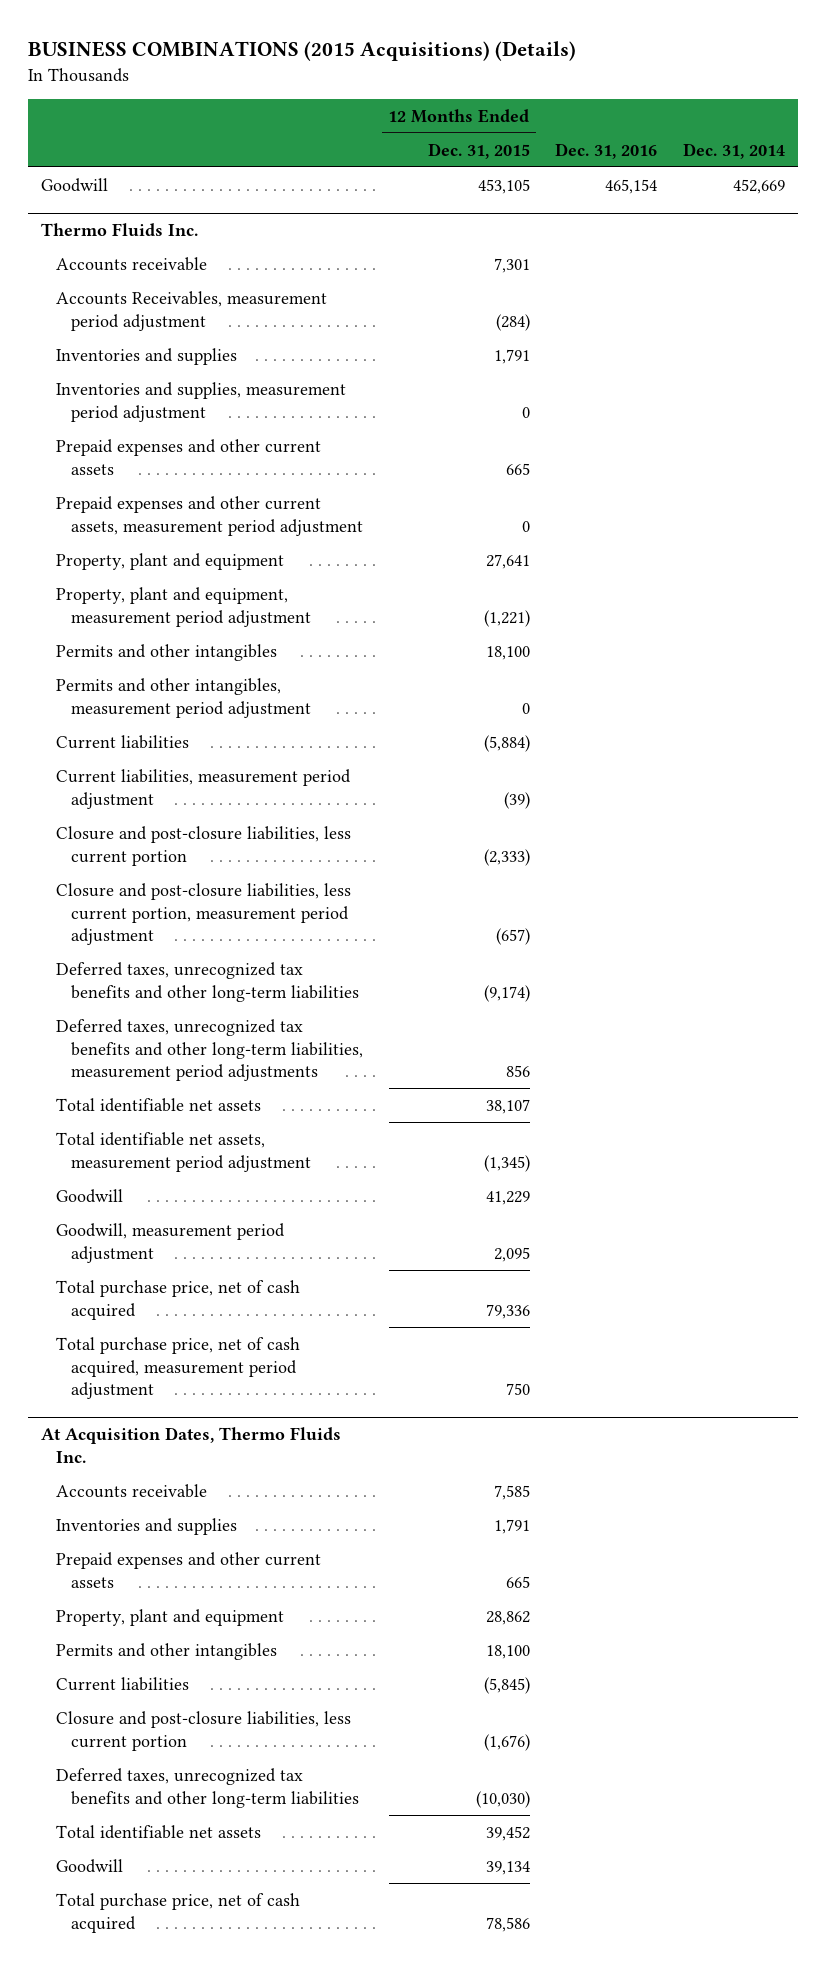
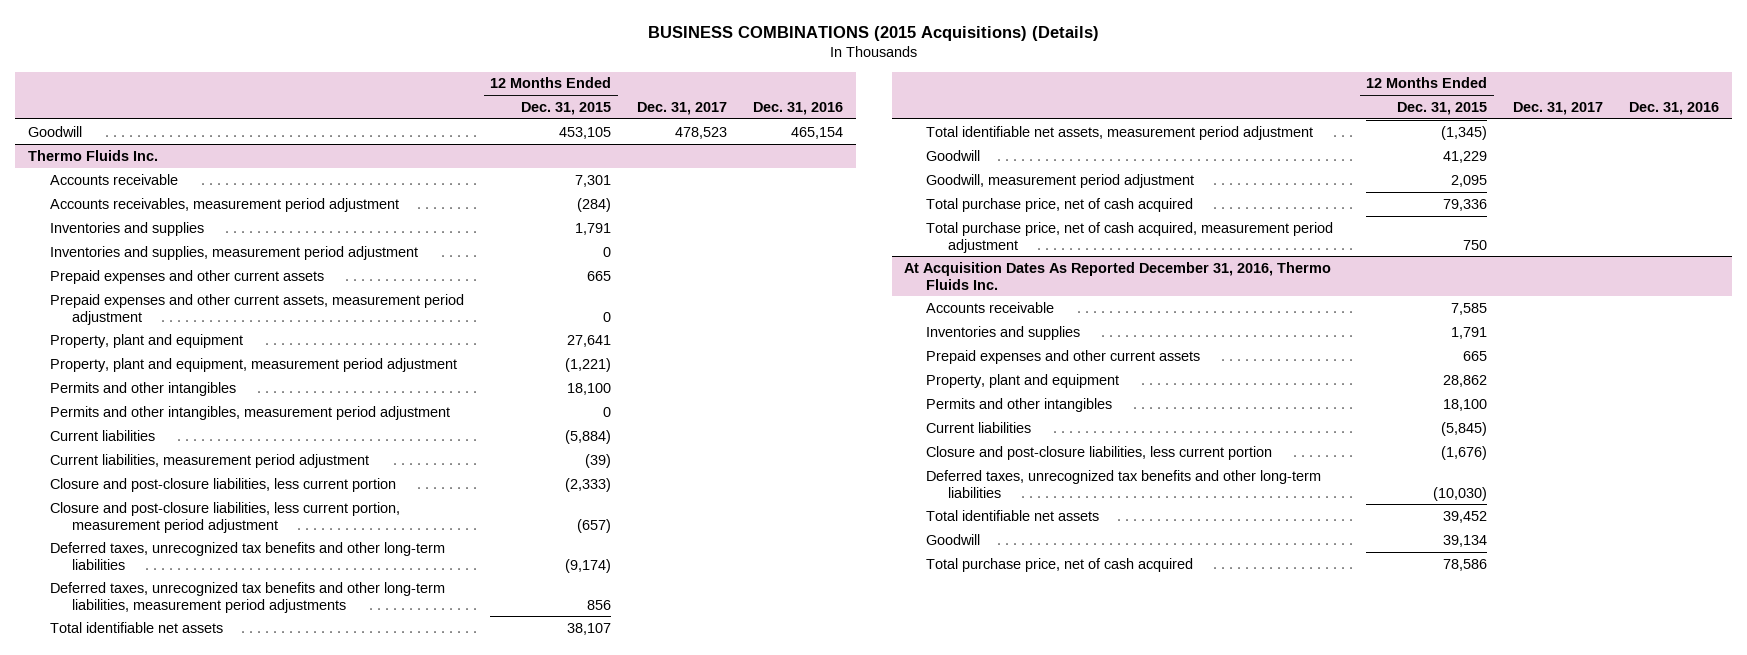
- | 12 Months Ended Dec. 31, 2015 | Dec. 31, 2016 | Dec. 31, 2014
+ | 12 Months Ended Dec. 31, 2015 | Dec. 31, 2017 | Dec. 31, 2016
@ Thermo Fluids Inc.
- Accounts Receivables, measurement period adjustment | (284) | |
+ Accounts receivables, measurement period adjustment | (284) | |
- At Acquisition Dates, Thermo Fluids Inc.
+ At Acquisition Dates As Reported December 31, 2016, Thermo Fluids Inc.

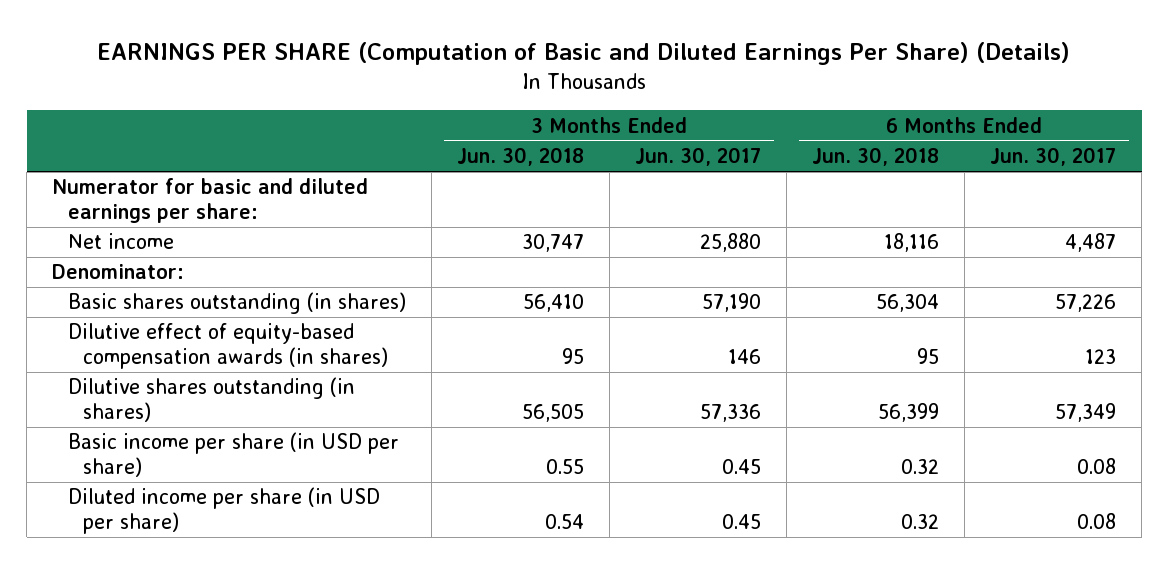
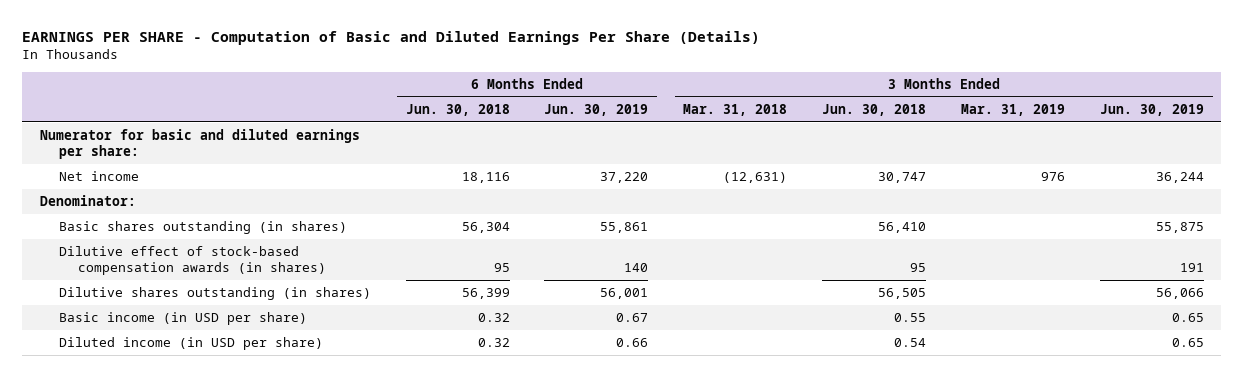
- EARNINGS PER SHARE (Computation of Basic and Diluted Earnings Per Share) (Details)
+ EARNINGS PER SHARE - Computation of Basic and Diluted Earnings Per Share (Details)
- | 3 Months Ended Jun. 30, 2018 | 3 Months Ended Jun. 30, 2017 | 6 Months Ended Jun. 30, 2018 | 6 Months Ended Jun. 30, 2017
+ | 6 Months Ended Jun. 30, 2018 | 6 Months Ended Jun. 30, 2019 | 3 Months Ended Mar. 31, 2018 | 3 Months Ended Jun. 30, 2018 | 3 Months Ended Mar. 31, 2019 | 3 Months Ended Jun. 30, 2019
- Dilutive effect of equity-based compensation awards (in shares) | 95 | 146 | 95 | 123
+ Dilutive effect of stock-based compensation awards (in shares) | 95 | 140 | | 95 | | 191
- Basic income per share (in USD per share) | 0.55 | 0.45 | 0.32 | 0.08
- Diluted income per share (in USD per share) | 0.54 | 0.45 | 0.32 | 0.08
+ Basic income (in USD per share) | 0.32 | 0.67 | | 0.55 | | 0.65
+ Diluted income (in USD per share) | 0.32 | 0.66 | | 0.54 | | 0.65

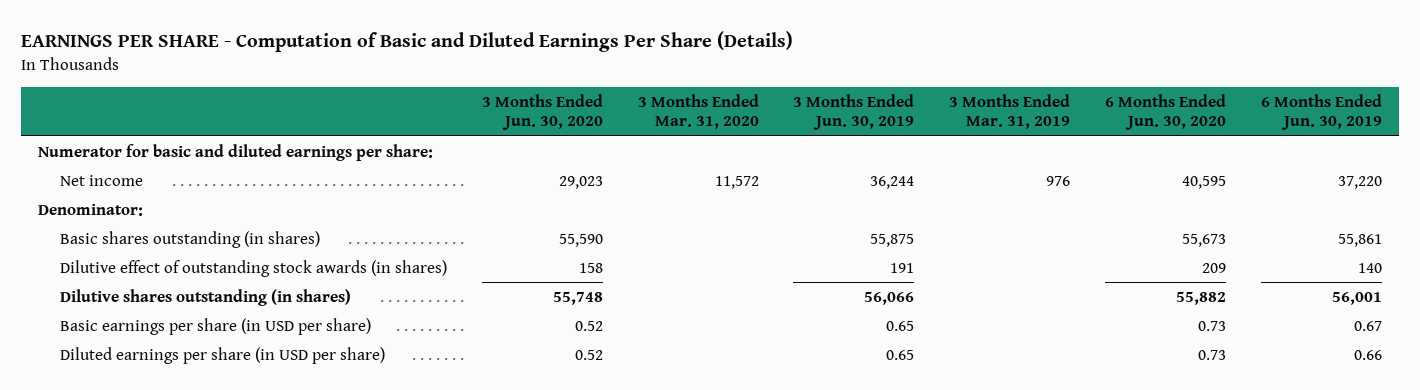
- | 6 Months Ended Jun. 30, 2018 | 6 Months Ended Jun. 30, 2019 | 3 Months Ended Mar. 31, 2018 | 3 Months Ended Jun. 30, 2018 | 3 Months Ended Mar. 31, 2019 | 3 Months Ended Jun. 30, 2019
+ | 3 Months Ended Jun. 30, 2020 | 3 Months Ended Mar. 31, 2020 | 3 Months Ended Jun. 30, 2019 | 3 Months Ended Mar. 31, 2019 | 6 Months Ended Jun. 30, 2020 | 6 Months Ended Jun. 30, 2019
- Dilutive effect of stock-based compensation awards (in shares) | 95 | 140 | | 95 | | 191
+ Dilutive effect of outstanding stock awards (in shares) | 158 | | 191 | | 209 | 140
- Basic income (in USD per share) | 0.32 | 0.67 | | 0.55 | | 0.65
- Diluted income (in USD per share) | 0.32 | 0.66 | | 0.54 | | 0.65
+ Basic earnings per share (in USD per share) | 0.52 | | 0.65 | | 0.73 | 0.67
+ Diluted earnings per share (in USD per share) | 0.52 | | 0.65 | | 0.73 | 0.66

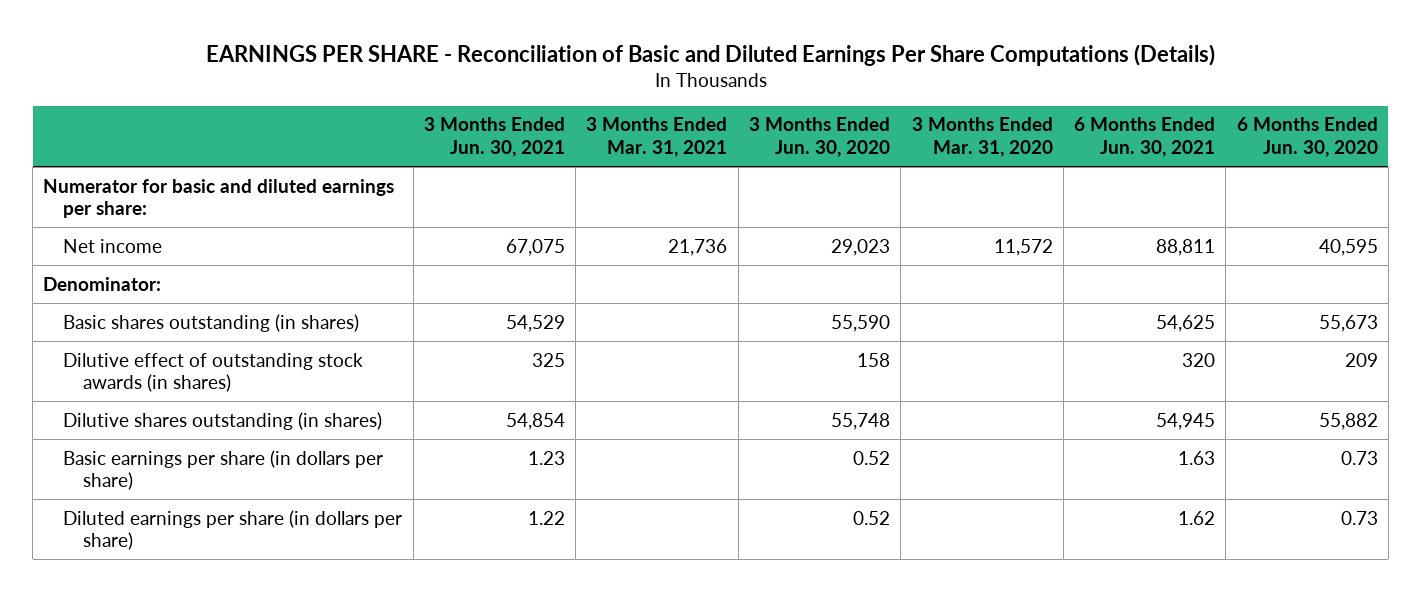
- EARNINGS PER SHARE - Computation of Basic and Diluted Earnings Per Share (Details)
+ EARNINGS PER SHARE - Reconciliation of Basic and Diluted Earnings Per Share Computations (Details)
- | 3 Months Ended Jun. 30, 2020 | 3 Months Ended Mar. 31, 2020 | 3 Months Ended Jun. 30, 2019 | 3 Months Ended Mar. 31, 2019 | 6 Months Ended Jun. 30, 2020 | 6 Months Ended Jun. 30, 2019
+ | 3 Months Ended Jun. 30, 2021 | 3 Months Ended Mar. 31, 2021 | 3 Months Ended Jun. 30, 2020 | 3 Months Ended Mar. 31, 2020 | 6 Months Ended Jun. 30, 2021 | 6 Months Ended Jun. 30, 2020
- Basic earnings per share (in USD per share) | 0.52 | | 0.65 | | 0.73 | 0.67
- Diluted earnings per share (in USD per share) | 0.52 | | 0.65 | | 0.73 | 0.66
+ Basic earnings per share (in dollars per share) | 1.23 | | 0.52 | | 1.63 | 0.73
+ Diluted earnings per share (in dollars per share) | 1.22 | | 0.52 | | 1.62 | 0.73

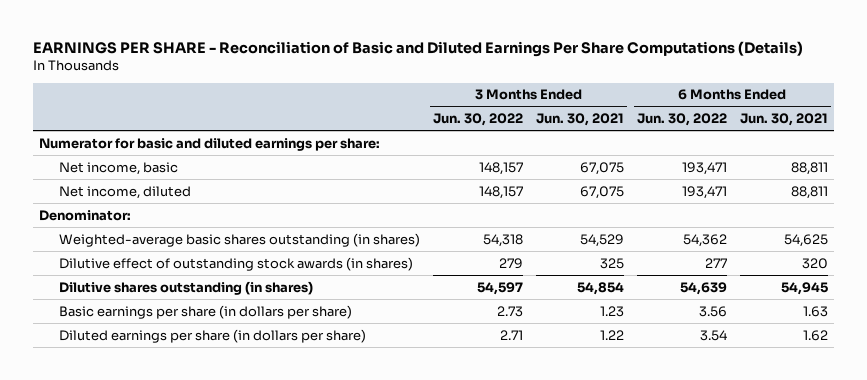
- | 3 Months Ended Jun. 30, 2021 | 3 Months Ended Mar. 31, 2021 | 3 Months Ended Jun. 30, 2020 | 3 Months Ended Mar. 31, 2020 | 6 Months Ended Jun. 30, 2021 | 6 Months Ended Jun. 30, 2020
+ | 3 Months Ended Jun. 30, 2022 | 3 Months Ended Jun. 30, 2021 | 6 Months Ended Jun. 30, 2022 | 6 Months Ended Jun. 30, 2021
- Net income | 67,075 | 21,736 | 29,023 | 11,572 | 88,811 | 40,595
+ Net income, basic | 148,157 | 67,075 | 193,471 | 88,811
+ Net income, diluted | 148,157 | 67,075 | 193,471 | 88,811
- Basic shares outstanding (in shares) | 54,529 | | 55,590 | | 54,625 | 55,673
+ Weighted-average basic shares outstanding (in shares) | 54,318 | 54,529 | 54,362 | 54,625

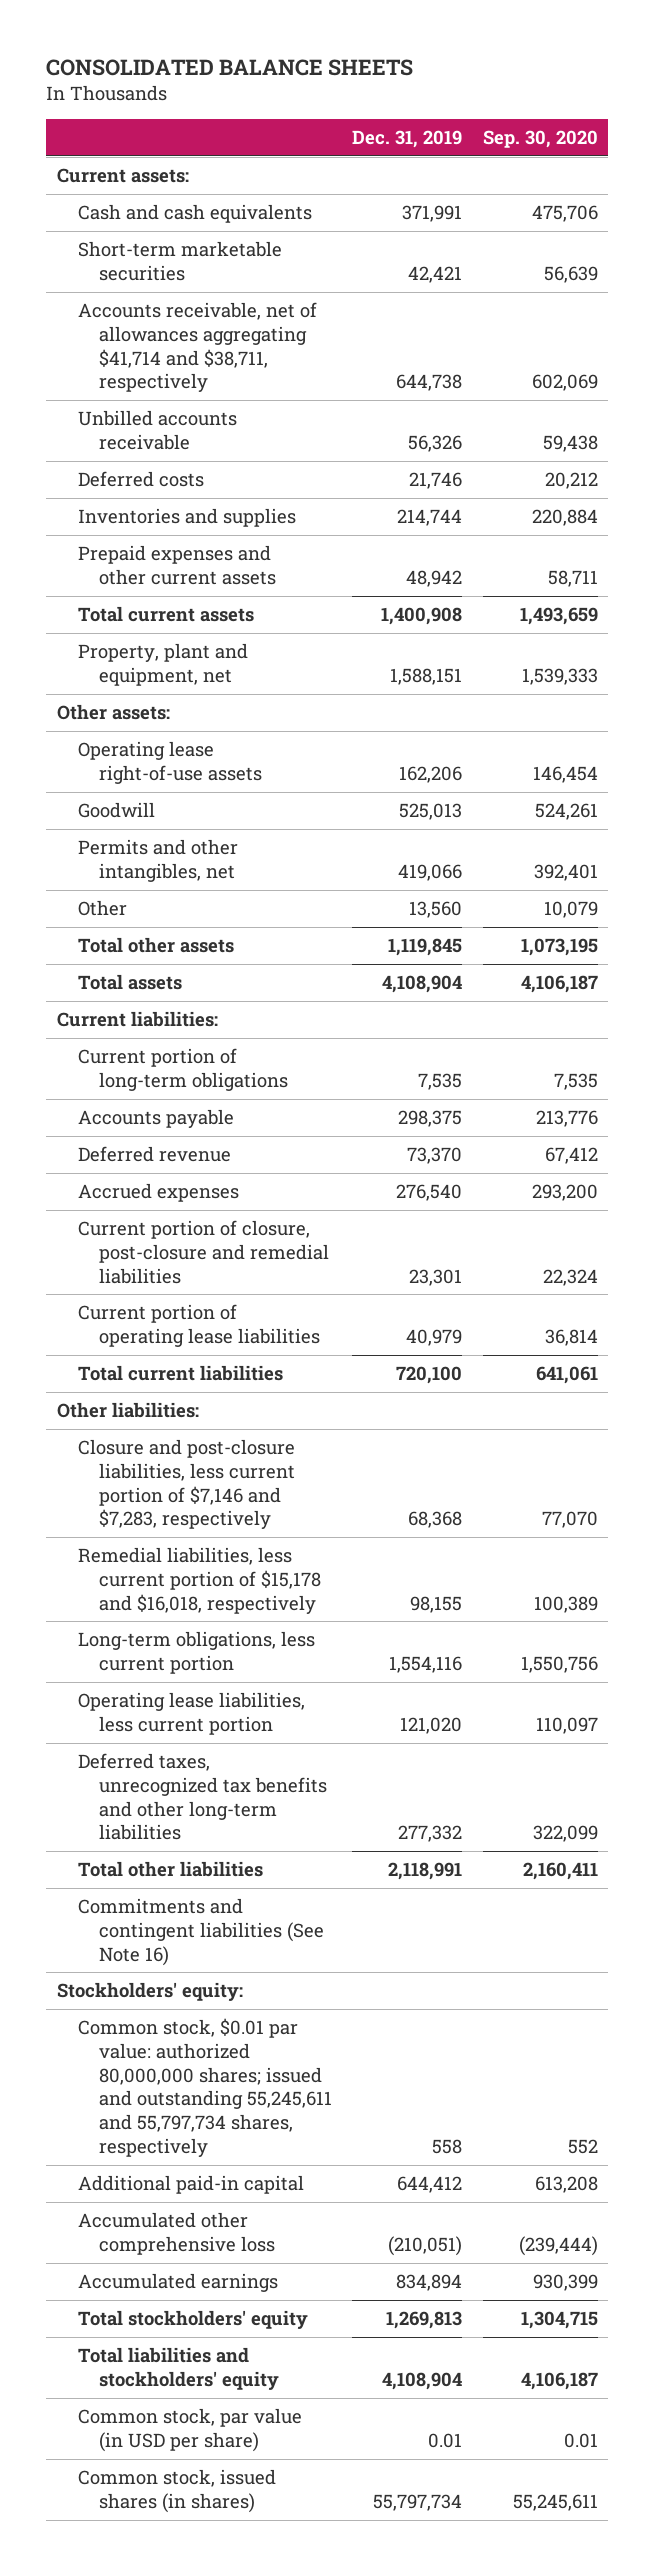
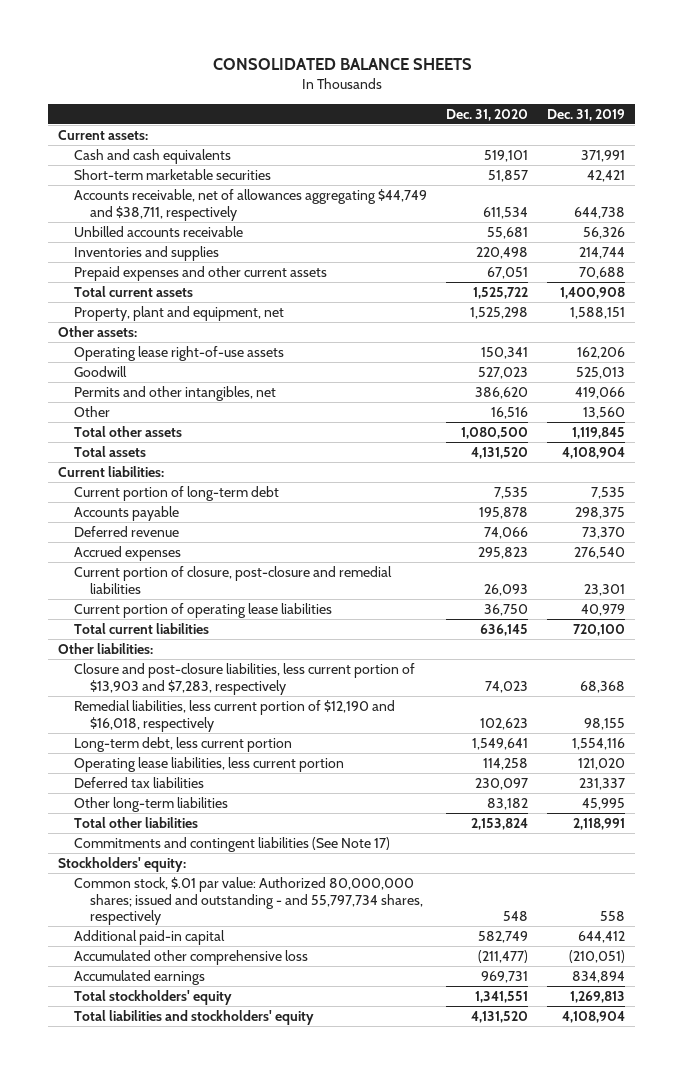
- | Dec. 31, 2019 | Sep. 30, 2020
+ | Dec. 31, 2020 | Dec. 31, 2019
- Accounts receivable, net of allowances aggregating $41,714 and $38,711, respectively | 644,738 | 602,069
+ Accounts receivable, net of allowances aggregating $44,749 and $38,711, respectively | 611,534 | 644,738
- Deferred costs | 21,746 | 20,212
- Prepaid expenses and other current assets | 48,942 | 58,711
+ Prepaid expenses and other current assets | 67,051 | 70,688
- Current portion of long-term obligations | 7,535 | 7,535
+ Current portion of long-term debt | 7,535 | 7,535
- Closure and post-closure liabilities, less current portion of $7,146 and $7,283, respectively | 68,368 | 77,070
- Remedial liabilities, less current portion of $15,178 and $16,018, respectively | 98,155 | 100,389
- Long-term obligations, less current portion | 1,554,116 | 1,550,756
+ Closure and post-closure liabilities, less current portion of $13,903 and $7,283, respectively | 74,023 | 68,368
+ Remedial liabilities, less current portion of $12,190 and $16,018, respectively | 102,623 | 98,155
+ Long-term debt, less current portion | 1,549,641 | 1,554,116
- Deferred taxes, unrecognized tax benefits and other long-term liabilities | 277,332 | 322,099
+ Deferred tax liabilities | 230,097 | 231,337
+ Other long-term liabilities | 83,182 | 45,995
- Commitments and contingent liabilities (See Note 16)
+ Commitments and contingent liabilities (See Note 17)
- Common stock, $0.01 par value: authorized 80,000,000 shares; issued and outstanding 55,245,611 and 55,797,734 shares, respectively | 558 | 552
+ Common stock, $.01 par value: Authorized 80,000,000 shares; issued and outstanding - and 55,797,734 shares, respectively | 548 | 558
- Common stock, par value (in USD per share) | 0.01 | 0.01
- Common stock, issued shares (in shares) | 55,797,734 | 55,245,611

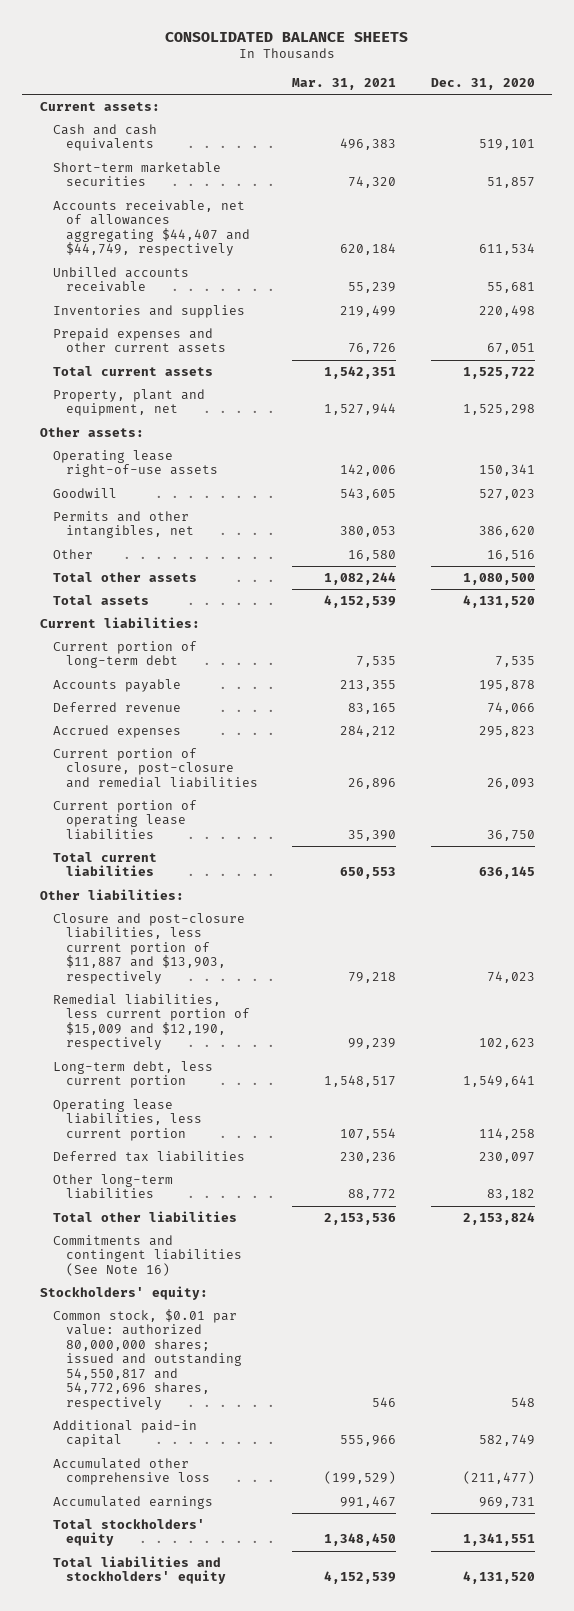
- | Dec. 31, 2020 | Dec. 31, 2019
+ | Mar. 31, 2021 | Dec. 31, 2020
- Accounts receivable, net of allowances aggregating $44,749 and $38,711, respectively | 611,534 | 644,738
+ Accounts receivable, net of allowances aggregating $44,407 and $44,749, respectively | 620,184 | 611,534
- Closure and post-closure liabilities, less current portion of $13,903 and $7,283, respectively | 74,023 | 68,368
- Remedial liabilities, less current portion of $12,190 and $16,018, respectively | 102,623 | 98,155
+ Closure and post-closure liabilities, less current portion of $11,887 and $13,903, respectively | 79,218 | 74,023
+ Remedial liabilities, less current portion of $15,009 and $12,190, respectively | 99,239 | 102,623
- Commitments and contingent liabilities (See Note 17)
+ Commitments and contingent liabilities (See Note 16)
- Common stock, $.01 par value: Authorized 80,000,000 shares; issued and outstanding - and 55,797,734 shares, respectively | 548 | 558
+ Common stock, $0.01 par value: authorized 80,000,000 shares; issued and outstanding 54,550,817 and 54,772,696 shares, respectively | 546 | 548

